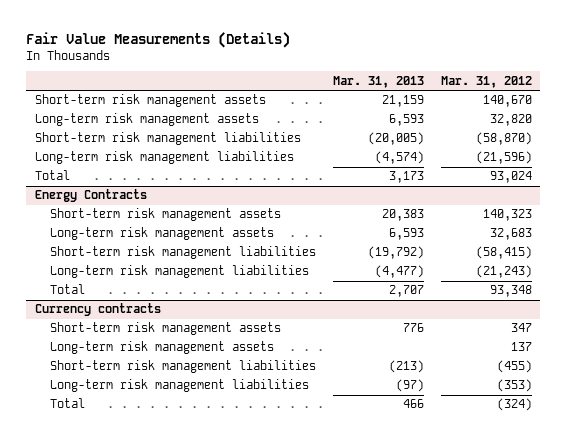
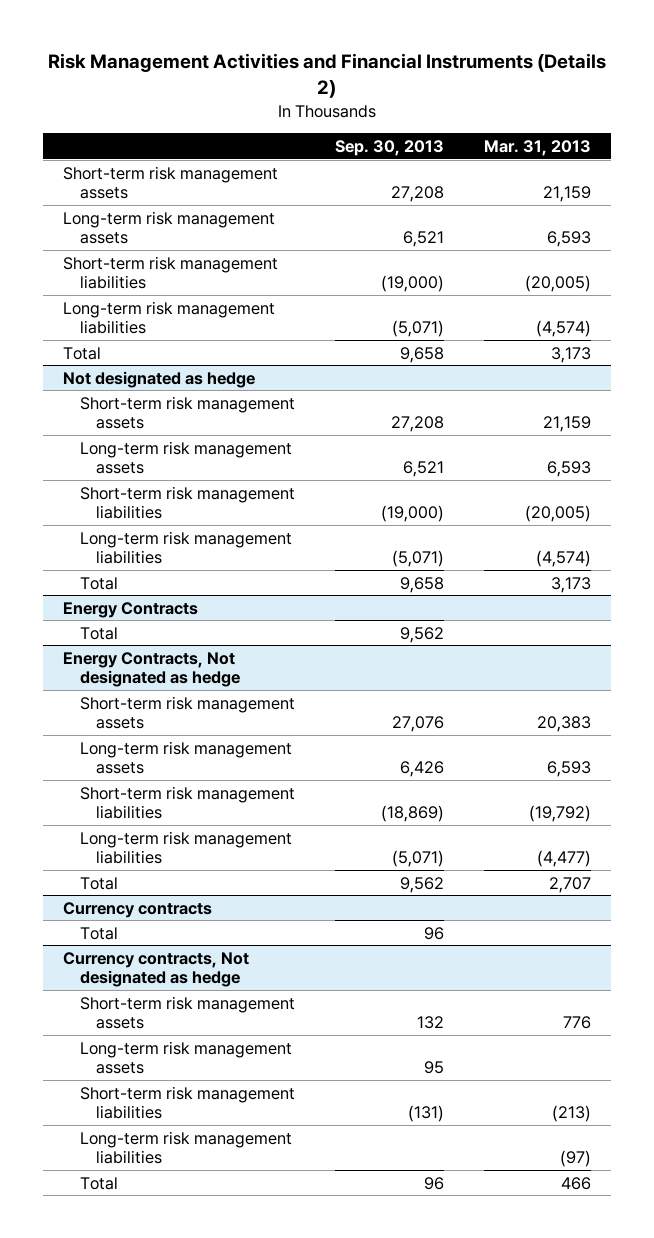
- Fair Value Measurements (Details)
+ Risk Management Activities and Financial Instruments (Details 2)
- | Mar. 31, 2013 | Mar. 31, 2012
+ | Sep. 30, 2013 | Mar. 31, 2013
+ Not designated as hedge
+ Short-term risk management assets | 27,208 | 21,159
+ Long-term risk management assets | 6,521 | 6,593
+ Short-term risk management liabilities | (19,000) | (20,005)
+ Long-term risk management liabilities | (5,071) | (4,574)
+ Total | 9,658 | 3,173
@ Energy Contracts
+ Total | 9,562 |
+ Energy Contracts, Not designated as hedge
@ Currency contracts
+ Total | 96 |
+ Currency contracts, Not designated as hedge

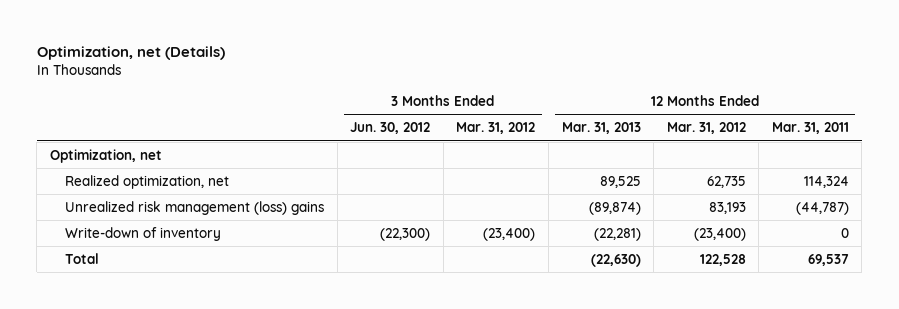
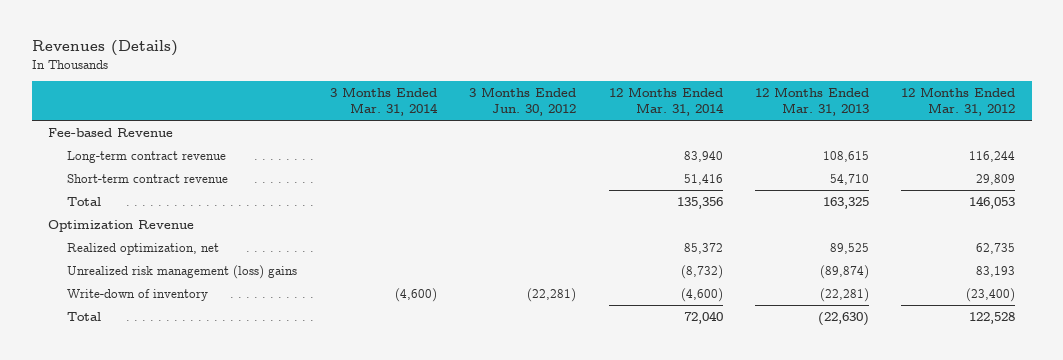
- Optimization, net (Details)
+ Revenues (Details)
- | 3 Months Ended Jun. 30, 2012 | 3 Months Ended Mar. 31, 2012 | 12 Months Ended Mar. 31, 2013 | 12 Months Ended Mar. 31, 2012 | 12 Months Ended Mar. 31, 2011
+ | 3 Months Ended Mar. 31, 2014 | 3 Months Ended Jun. 30, 2012 | 12 Months Ended Mar. 31, 2014 | 12 Months Ended Mar. 31, 2013 | 12 Months Ended Mar. 31, 2012
- Optimization, net
+ Fee-based Revenue
+ Long-term contract revenue | | | 83,940 | 108,615 | 116,244
+ Short-term contract revenue | | | 51,416 | 54,710 | 29,809
+ Total | | | 135,356 | 163,325 | 146,053
+ Optimization Revenue
- Write-down of inventory | (22,300) | (23,400) | (22,281) | (23,400) | 0
+ Write-down of inventory | (4,600) | (22,281) | (4,600) | (22,281) | (23,400)

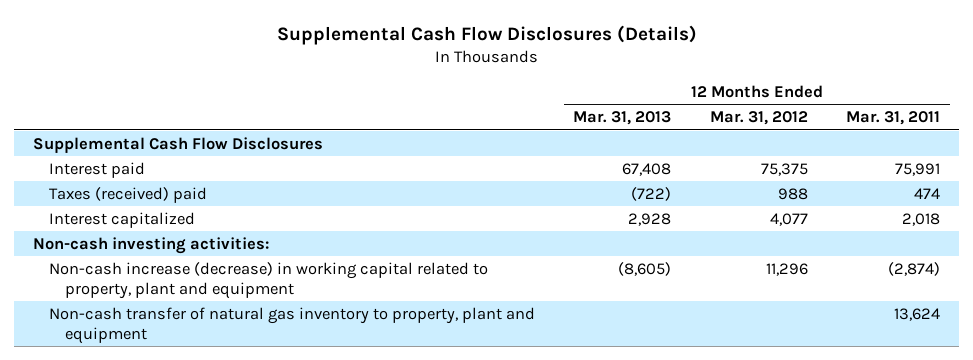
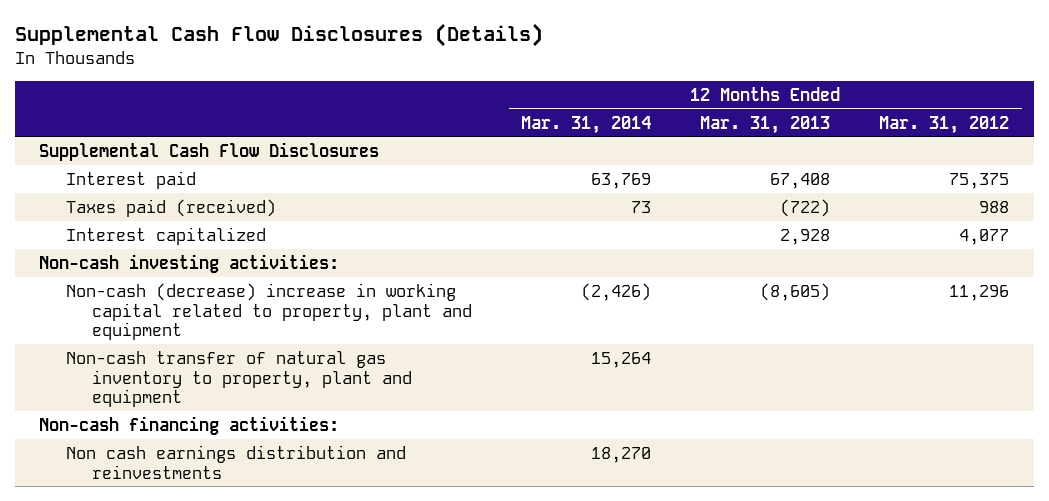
- | 12 Months Ended Mar. 31, 2013 | 12 Months Ended Mar. 31, 2012 | 12 Months Ended Mar. 31, 2011
+ | 12 Months Ended Mar. 31, 2014 | 12 Months Ended Mar. 31, 2013 | 12 Months Ended Mar. 31, 2012
- Taxes (received) paid | (722) | 988 | 474
+ Taxes paid (received) | 73 | (722) | 988
- Non-cash increase (decrease) in working capital related to property, plant and equipment | (8,605) | 11,296 | (2,874)
+ Non-cash (decrease) increase in working capital related to property, plant and equipment | (2,426) | (8,605) | 11,296
+ Non-cash financing activities:
+ Non cash earnings distribution and reinvestments | 18,270 | |

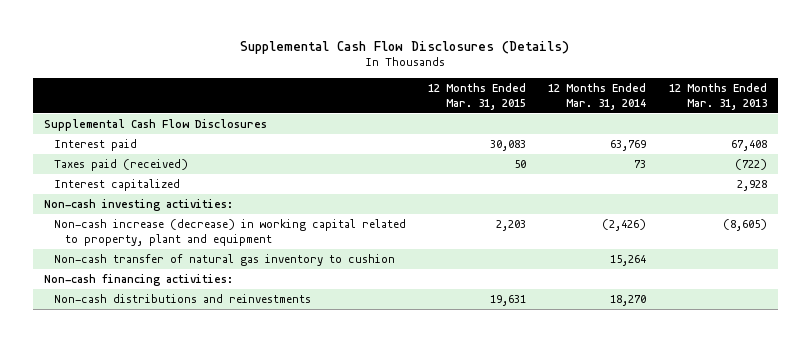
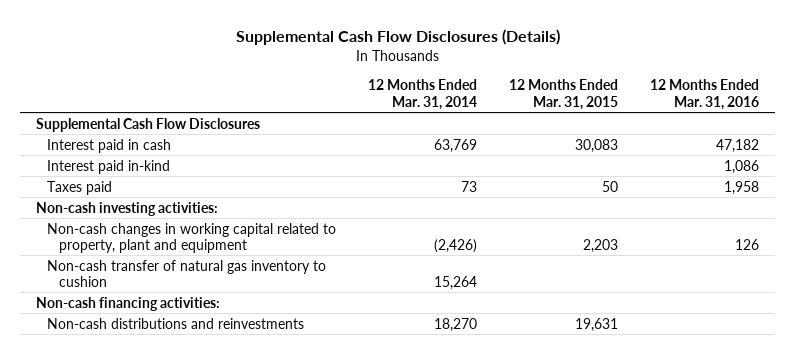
- | 12 Months Ended Mar. 31, 2015 | 12 Months Ended Mar. 31, 2014 | 12 Months Ended Mar. 31, 2013
+ | 12 Months Ended Mar. 31, 2014 | 12 Months Ended Mar. 31, 2015 | 12 Months Ended Mar. 31, 2016
- Interest paid | 30,083 | 63,769 | 67,408
- Taxes paid (received) | 50 | 73 | (722)
- Interest capitalized | | | 2,928
+ Interest paid in cash | 63,769 | 30,083 | 47,182
+ Interest paid in-kind | | | 1,086
+ Taxes paid | 73 | 50 | 1,958
- Non-cash increase (decrease) in working capital related to property, plant and equipment | 2,203 | (2,426) | (8,605)
+ Non-cash changes in working capital related to property, plant and equipment | (2,426) | 2,203 | 126

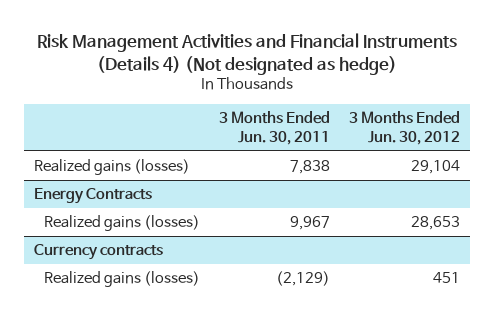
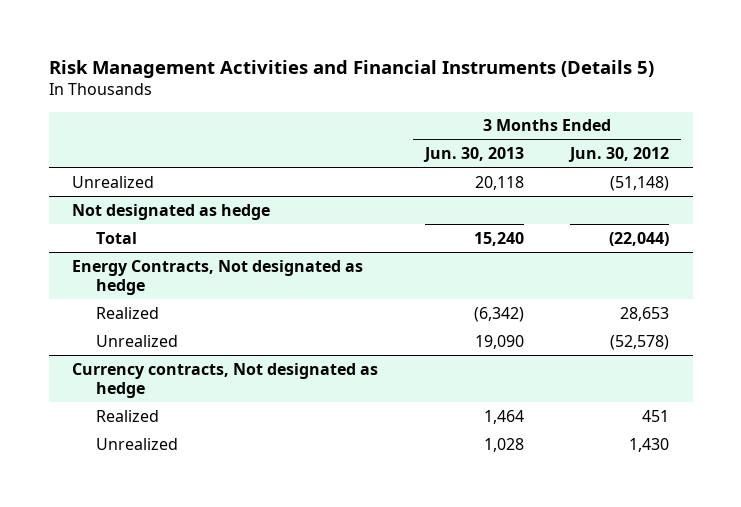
- Risk Management Activities and Financial Instruments (Details 4) (Not designated as hedge)
+ Risk Management Activities and Financial Instruments (Details 5)
- | 3 Months Ended Jun. 30, 2011 | 3 Months Ended Jun. 30, 2012
+ | 3 Months Ended Jun. 30, 2013 | 3 Months Ended Jun. 30, 2012
- Realized gains (losses) | 7,838 | 29,104
- Energy Contracts
- Realized gains (losses) | 9,967 | 28,653
- Currency contracts
- Realized gains (losses) | (2,129) | 451
+ Unrealized | 20,118 | (51,148)
+ Not designated as hedge
+ Total | 15,240 | (22,044)
+ Energy Contracts, Not designated as hedge
+ Realized | (6,342) | 28,653
+ Unrealized | 19,090 | (52,578)
+ Currency contracts, Not designated as hedge
+ Realized | 1,464 | 451
+ Unrealized | 1,028 | 1,430

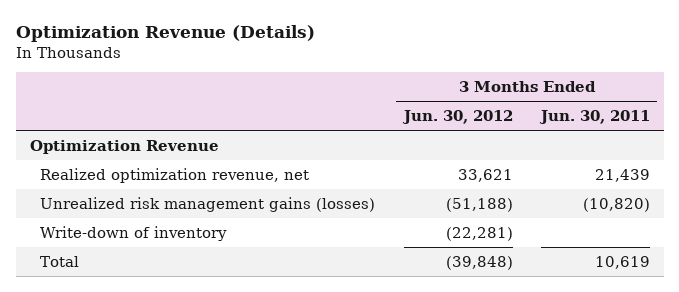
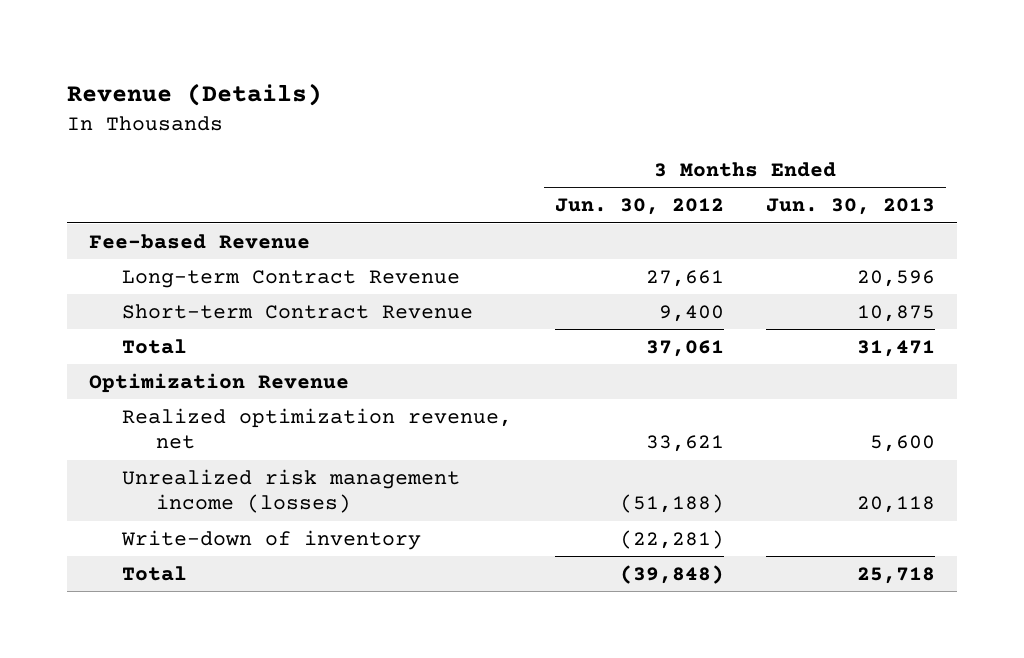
- Optimization Revenue (Details)
+ Revenue (Details)
- | 3 Months Ended Jun. 30, 2012 | 3 Months Ended Jun. 30, 2011
+ | 3 Months Ended Jun. 30, 2012 | 3 Months Ended Jun. 30, 2013
+ Fee-based Revenue
+ Long-term Contract Revenue | 27,661 | 20,596
+ Short-term Contract Revenue | 9,400 | 10,875
+ Total | 37,061 | 31,471
- Unrealized risk management gains (losses) | (51,188) | (10,820)
+ Unrealized risk management income (losses) | (51,188) | 20,118

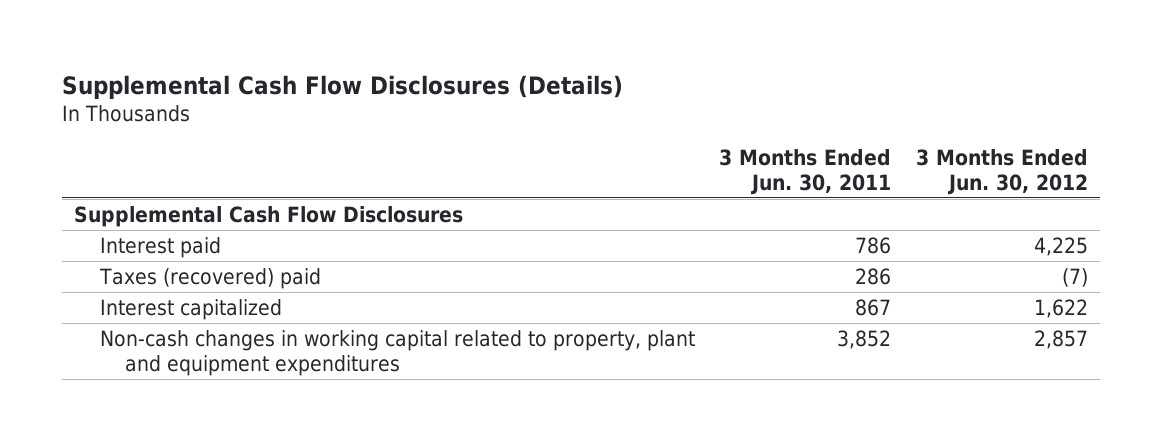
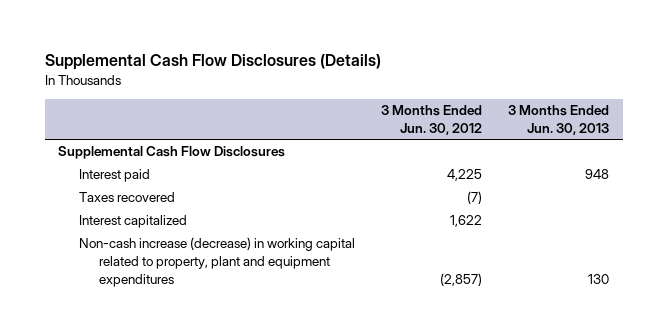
- | 3 Months Ended Jun. 30, 2011 | 3 Months Ended Jun. 30, 2012
+ | 3 Months Ended Jun. 30, 2012 | 3 Months Ended Jun. 30, 2013
- Taxes (recovered) paid | 286 | (7)
+ Taxes recovered | (7) |
- Non-cash changes in working capital related to property, plant and equipment expenditures | 3,852 | 2,857
+ Non-cash increase (decrease) in working capital related to property, plant and equipment expenditures | (2,857) | 130

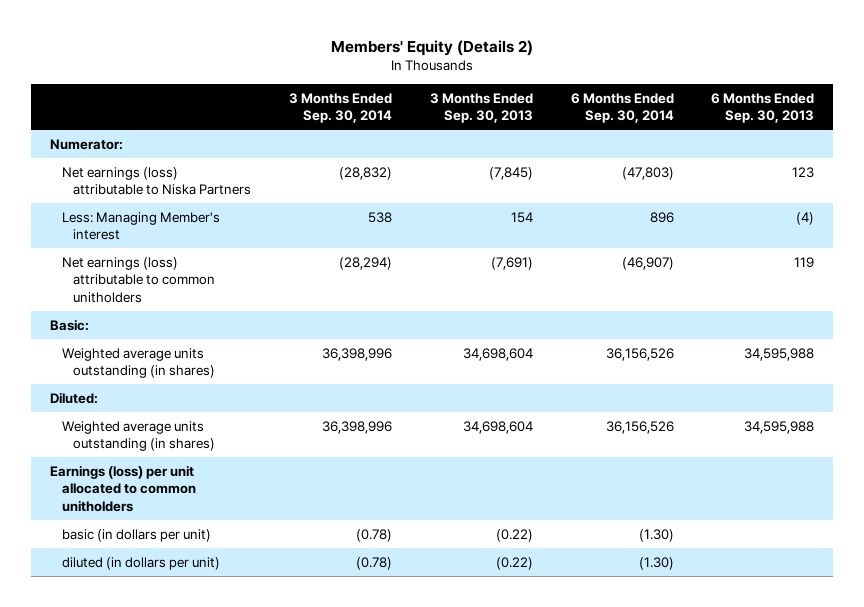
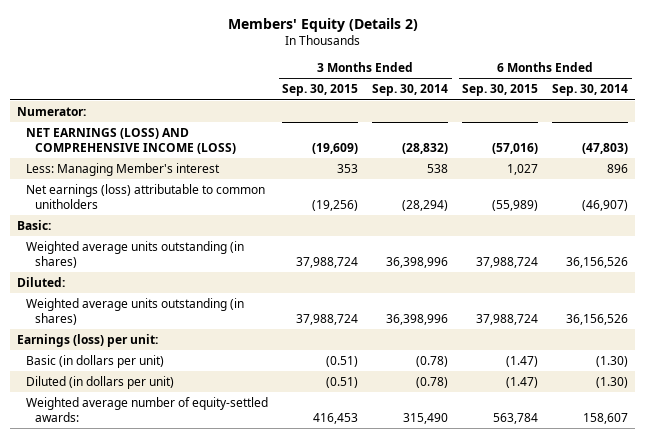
- | 3 Months Ended Sep. 30, 2014 | 3 Months Ended Sep. 30, 2013 | 6 Months Ended Sep. 30, 2014 | 6 Months Ended Sep. 30, 2013
+ | 3 Months Ended Sep. 30, 2015 | 3 Months Ended Sep. 30, 2014 | 6 Months Ended Sep. 30, 2015 | 6 Months Ended Sep. 30, 2014
- Net earnings (loss) attributable to Niska Partners | (28,832) | (7,845) | (47,803) | 123
+ NET EARNINGS (LOSS) AND COMPREHENSIVE INCOME (LOSS) | (19,609) | (28,832) | (57,016) | (47,803)
- Earnings (loss) per unit allocated to common unitholders
- basic (in dollars per unit) | (0.78) | (0.22) | (1.30) |
- diluted (in dollars per unit) | (0.78) | (0.22) | (1.30) |
+ Earnings (loss) per unit:
+ Basic (in dollars per unit) | (0.51) | (0.78) | (1.47) | (1.30)
+ Diluted (in dollars per unit) | (0.51) | (0.78) | (1.47) | (1.30)
+ Weighted average number of equity-settled awards: | 416,453 | 315,490 | 563,784 | 158,607

